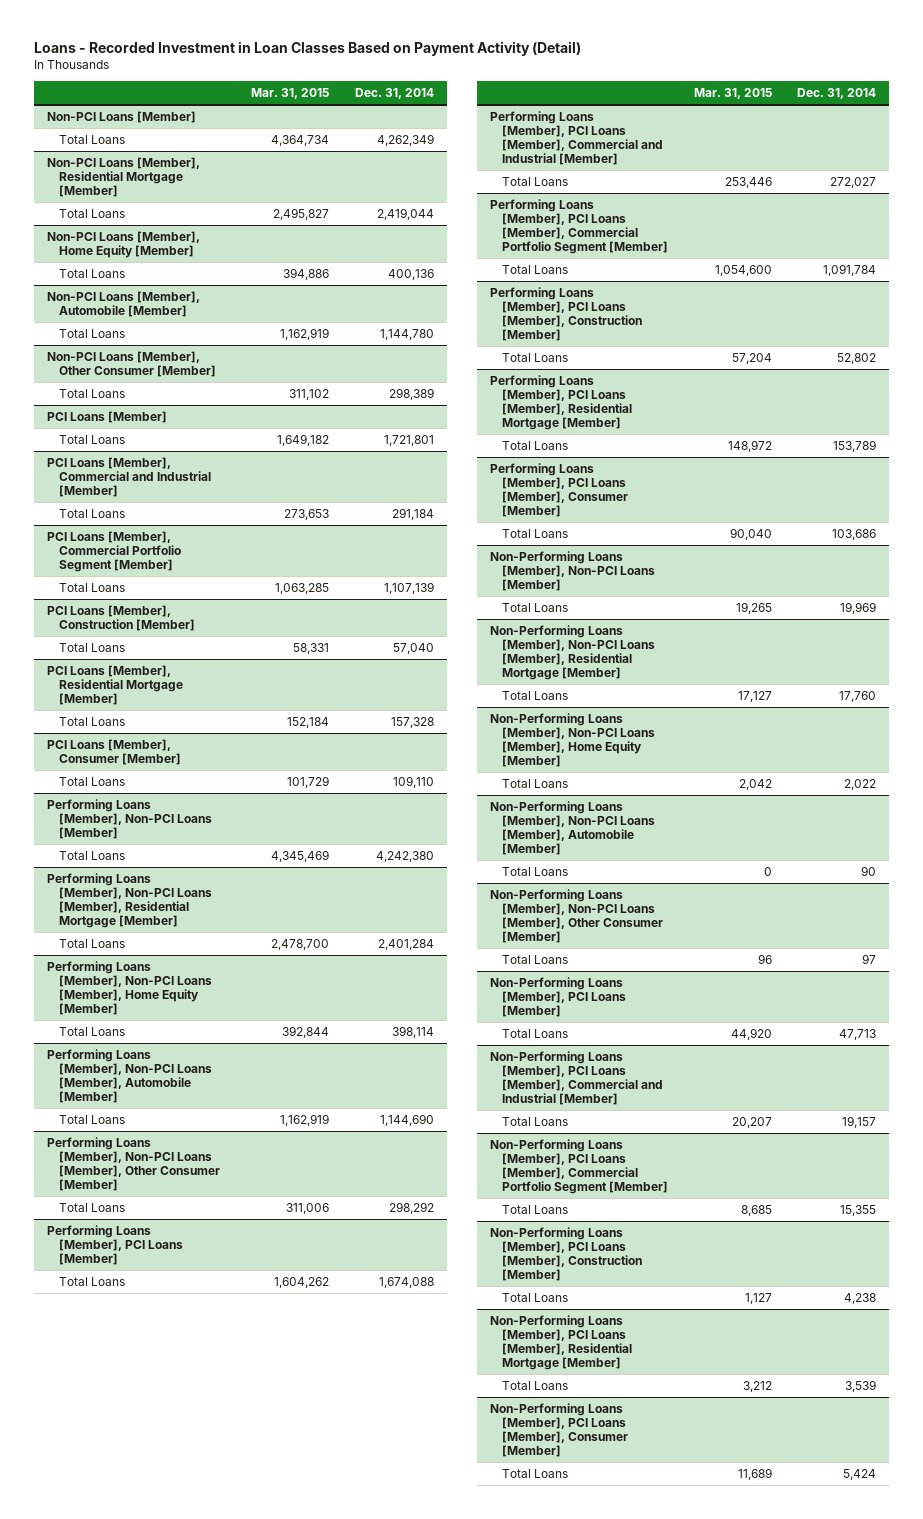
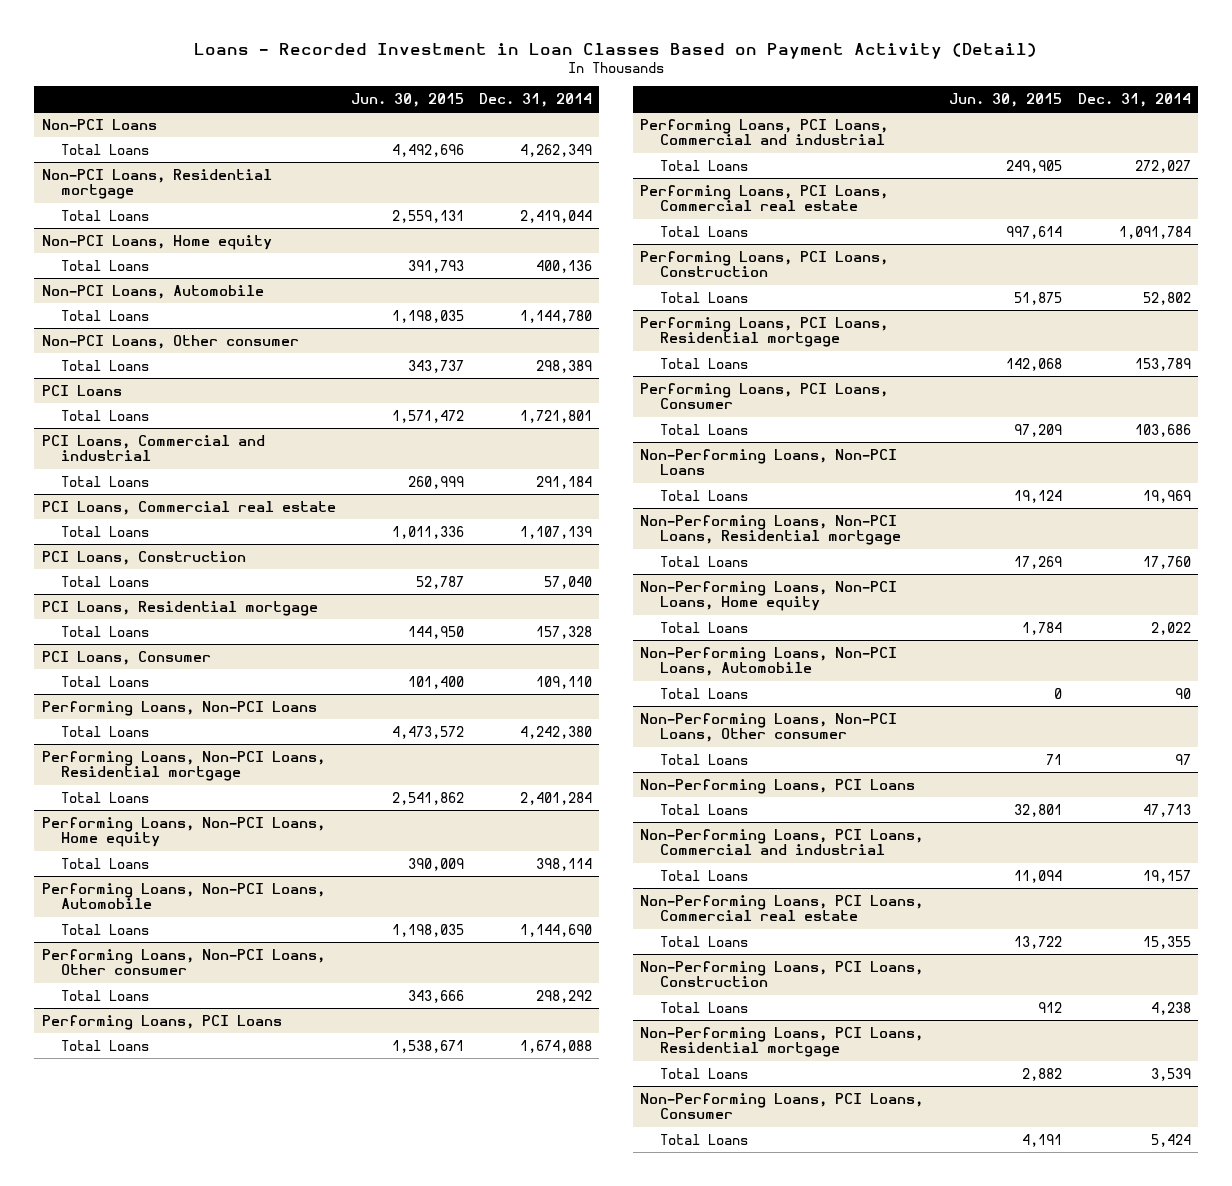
- | Mar. 31, 2015 | Dec. 31, 2014
+ | Jun. 30, 2015 | Dec. 31, 2014
- Non-PCI Loans [Member]
+ Non-PCI Loans
- Non-PCI Loans [Member], Residential Mortgage [Member]
+ Non-PCI Loans, Residential mortgage
- Non-PCI Loans [Member], Home Equity [Member]
+ Non-PCI Loans, Home equity
- Non-PCI Loans [Member], Automobile [Member]
+ Non-PCI Loans, Automobile
- Non-PCI Loans [Member], Other Consumer [Member]
+ Non-PCI Loans, Other consumer
- PCI Loans [Member]
+ PCI Loans
- PCI Loans [Member], Commercial and Industrial [Member]
+ PCI Loans, Commercial and industrial
- PCI Loans [Member], Commercial Portfolio Segment [Member]
+ PCI Loans, Commercial real estate
- PCI Loans [Member], Construction [Member]
+ PCI Loans, Construction
- PCI Loans [Member], Residential Mortgage [Member]
+ PCI Loans, Residential mortgage
- PCI Loans [Member], Consumer [Member]
+ PCI Loans, Consumer
- Performing Loans [Member], Non-PCI Loans [Member]
+ Performing Loans, Non-PCI Loans
- Performing Loans [Member], Non-PCI Loans [Member], Residential Mortgage [Member]
+ Performing Loans, Non-PCI Loans, Residential mortgage
- Performing Loans [Member], Non-PCI Loans [Member], Home Equity [Member]
+ Performing Loans, Non-PCI Loans, Home equity
- Performing Loans [Member], Non-PCI Loans [Member], Automobile [Member]
+ Performing Loans, Non-PCI Loans, Automobile
- Performing Loans [Member], Non-PCI Loans [Member], Other Consumer [Member]
+ Performing Loans, Non-PCI Loans, Other consumer
- Performing Loans [Member], PCI Loans [Member]
+ Performing Loans, PCI Loans
- Performing Loans [Member], PCI Loans [Member], Commercial and Industrial [Member]
+ Performing Loans, PCI Loans, Commercial and industrial
- Performing Loans [Member], PCI Loans [Member], Commercial Portfolio Segment [Member]
+ Performing Loans, PCI Loans, Commercial real estate
- Performing Loans [Member], PCI Loans [Member], Construction [Member]
+ Performing Loans, PCI Loans, Construction
- Performing Loans [Member], PCI Loans [Member], Residential Mortgage [Member]
+ Performing Loans, PCI Loans, Residential mortgage
- Performing Loans [Member], PCI Loans [Member], Consumer [Member]
+ Performing Loans, PCI Loans, Consumer
- Non-Performing Loans [Member], Non-PCI Loans [Member]
+ Non-Performing Loans, Non-PCI Loans
- Non-Performing Loans [Member], Non-PCI Loans [Member], Residential Mortgage [Member]
+ Non-Performing Loans, Non-PCI Loans, Residential mortgage
- Non-Performing Loans [Member], Non-PCI Loans [Member], Home Equity [Member]
+ Non-Performing Loans, Non-PCI Loans, Home equity
- Non-Performing Loans [Member], Non-PCI Loans [Member], Automobile [Member]
+ Non-Performing Loans, Non-PCI Loans, Automobile
- Non-Performing Loans [Member], Non-PCI Loans [Member], Other Consumer [Member]
+ Non-Performing Loans, Non-PCI Loans, Other consumer
- Non-Performing Loans [Member], PCI Loans [Member]
+ Non-Performing Loans, PCI Loans
- Non-Performing Loans [Member], PCI Loans [Member], Commercial and Industrial [Member]
+ Non-Performing Loans, PCI Loans, Commercial and industrial
- Non-Performing Loans [Member], PCI Loans [Member], Commercial Portfolio Segment [Member]
+ Non-Performing Loans, PCI Loans, Commercial real estate
- Non-Performing Loans [Member], PCI Loans [Member], Construction [Member]
+ Non-Performing Loans, PCI Loans, Construction
- Non-Performing Loans [Member], PCI Loans [Member], Residential Mortgage [Member]
+ Non-Performing Loans, PCI Loans, Residential mortgage
- Non-Performing Loans [Member], PCI Loans [Member], Consumer [Member]
+ Non-Performing Loans, PCI Loans, Consumer

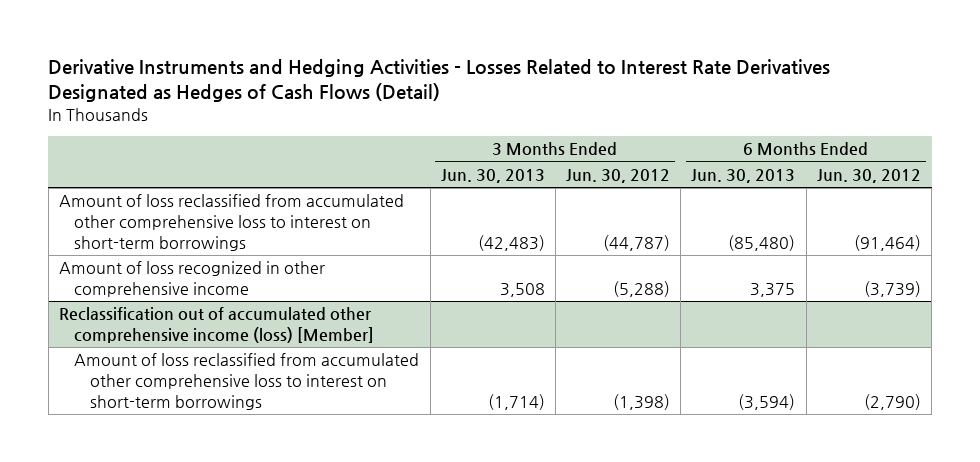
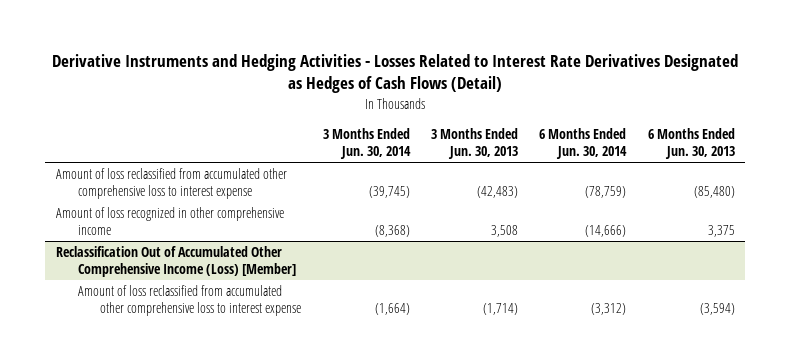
- | 3 Months Ended Jun. 30, 2013 | 3 Months Ended Jun. 30, 2012 | 6 Months Ended Jun. 30, 2013 | 6 Months Ended Jun. 30, 2012
+ | 3 Months Ended Jun. 30, 2014 | 3 Months Ended Jun. 30, 2013 | 6 Months Ended Jun. 30, 2014 | 6 Months Ended Jun. 30, 2013
- Amount of loss reclassified from accumulated other comprehensive loss to interest on short-term borrowings | (42,483) | (44,787) | (85,480) | (91,464)
+ Amount of loss reclassified from accumulated other comprehensive loss to interest expense | (39,745) | (42,483) | (78,759) | (85,480)
- Reclassification out of accumulated other comprehensive income (loss) [Member]
- Amount of loss reclassified from accumulated other comprehensive loss to interest on short-term borrowings | (1,714) | (1,398) | (3,594) | (2,790)
+ Reclassification Out of Accumulated Other Comprehensive Income (Loss) [Member]
+ Amount of loss reclassified from accumulated other comprehensive loss to interest expense | (1,664) | (1,714) | (3,312) | (3,594)

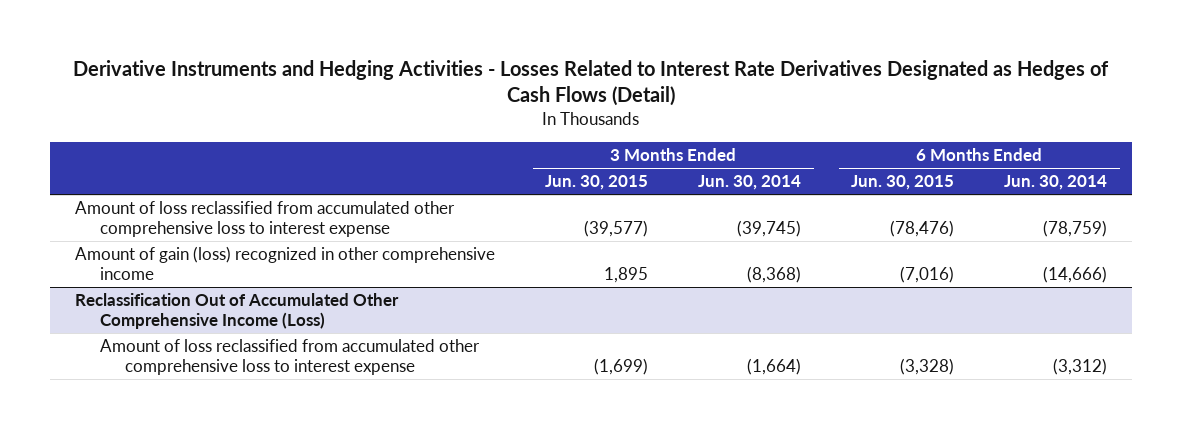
- | 3 Months Ended Jun. 30, 2014 | 3 Months Ended Jun. 30, 2013 | 6 Months Ended Jun. 30, 2014 | 6 Months Ended Jun. 30, 2013
+ | 3 Months Ended Jun. 30, 2015 | 3 Months Ended Jun. 30, 2014 | 6 Months Ended Jun. 30, 2015 | 6 Months Ended Jun. 30, 2014
- Amount of loss recognized in other comprehensive income | (8,368) | 3,508 | (14,666) | 3,375
- Reclassification Out of Accumulated Other Comprehensive Income (Loss) [Member]
+ Amount of gain (loss) recognized in other comprehensive income | 1,895 | (8,368) | (7,016) | (14,666)
+ Reclassification Out of Accumulated Other Comprehensive Income (Loss)

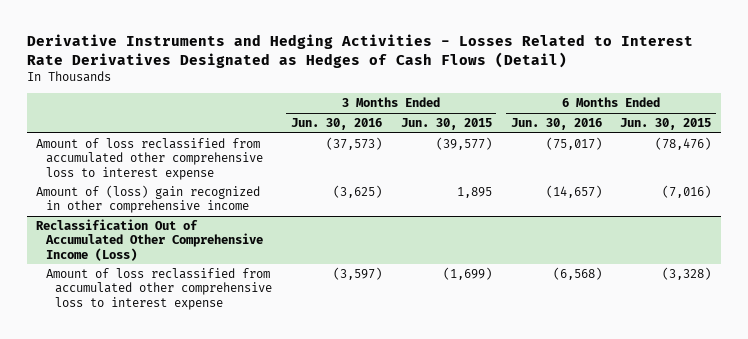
- | 3 Months Ended Jun. 30, 2015 | 3 Months Ended Jun. 30, 2014 | 6 Months Ended Jun. 30, 2015 | 6 Months Ended Jun. 30, 2014
+ | 3 Months Ended Jun. 30, 2016 | 3 Months Ended Jun. 30, 2015 | 6 Months Ended Jun. 30, 2016 | 6 Months Ended Jun. 30, 2015
- Amount of gain (loss) recognized in other comprehensive income | 1,895 | (8,368) | (7,016) | (14,666)
+ Amount of (loss) gain recognized in other comprehensive income | (3,625) | 1,895 | (14,657) | (7,016)

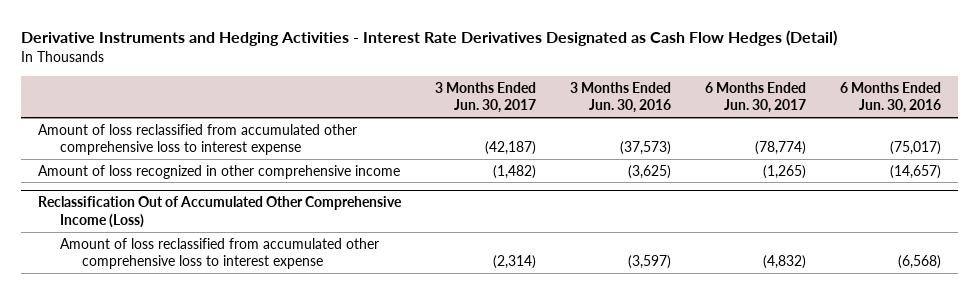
- Derivative Instruments and Hedging Activities - Losses Related to Interest Rate Derivatives Designated as Hedges of Cash Flows (Detail)
+ Derivative Instruments and Hedging Activities - Interest Rate Derivatives Designated as Cash Flow Hedges (Detail)
- | 3 Months Ended Jun. 30, 2016 | 3 Months Ended Jun. 30, 2015 | 6 Months Ended Jun. 30, 2016 | 6 Months Ended Jun. 30, 2015
+ | 3 Months Ended Jun. 30, 2017 | 3 Months Ended Jun. 30, 2016 | 6 Months Ended Jun. 30, 2017 | 6 Months Ended Jun. 30, 2016
- Amount of (loss) gain recognized in other comprehensive income | (3,625) | 1,895 | (14,657) | (7,016)
+ Amount of loss recognized in other comprehensive income | (1,482) | (3,625) | (1,265) | (14,657)

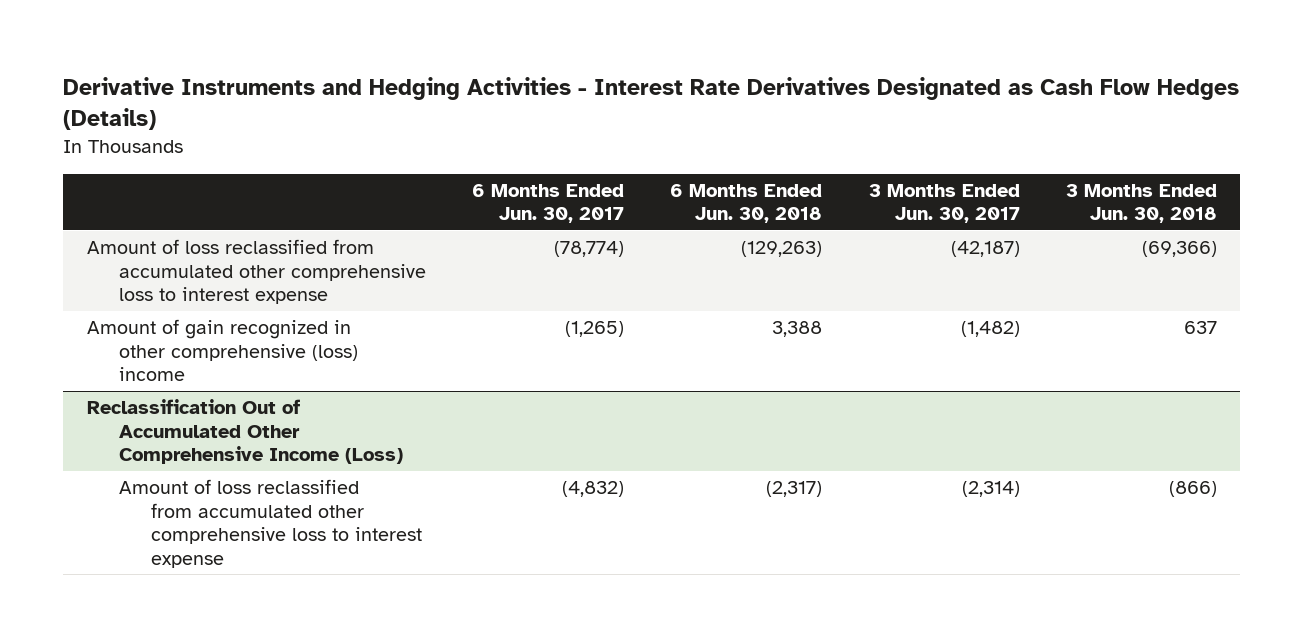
- Derivative Instruments and Hedging Activities - Interest Rate Derivatives Designated as Cash Flow Hedges (Detail)
+ Derivative Instruments and Hedging Activities - Interest Rate Derivatives Designated as Cash Flow Hedges (Details)
- | 3 Months Ended Jun. 30, 2017 | 3 Months Ended Jun. 30, 2016 | 6 Months Ended Jun. 30, 2017 | 6 Months Ended Jun. 30, 2016
+ | 6 Months Ended Jun. 30, 2017 | 6 Months Ended Jun. 30, 2018 | 3 Months Ended Jun. 30, 2017 | 3 Months Ended Jun. 30, 2018
- Amount of loss recognized in other comprehensive income | (1,482) | (3,625) | (1,265) | (14,657)
+ Amount of gain recognized in other comprehensive (loss) income | (1,265) | 3,388 | (1,482) | 637

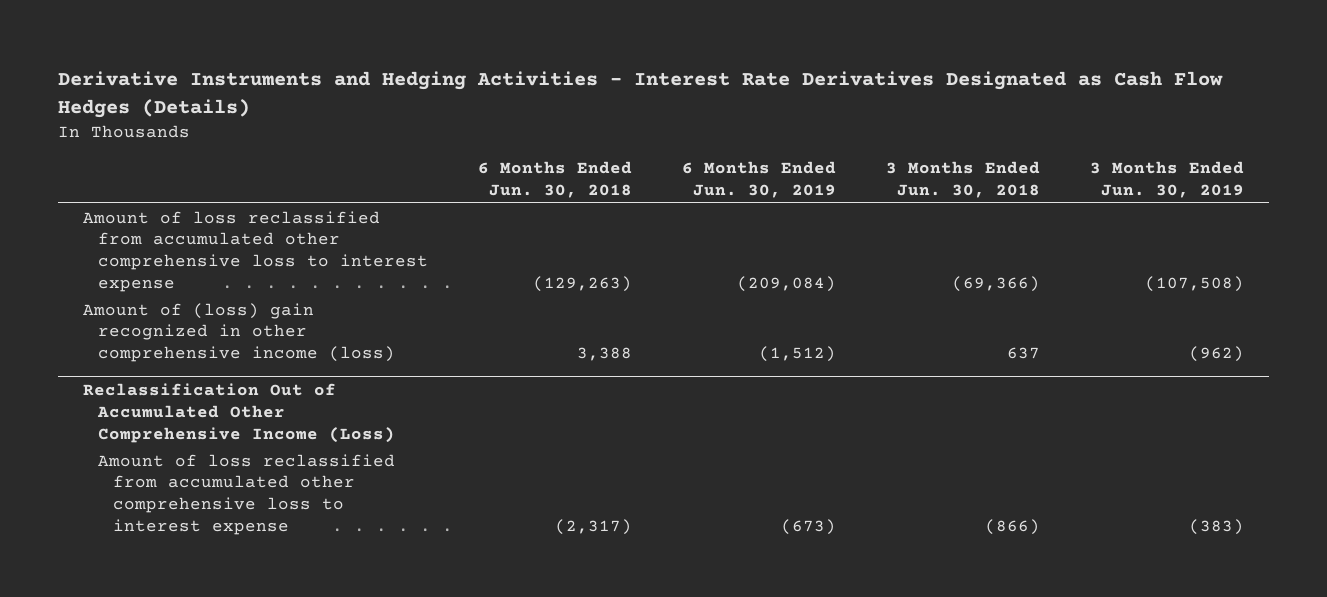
- | 6 Months Ended Jun. 30, 2017 | 6 Months Ended Jun. 30, 2018 | 3 Months Ended Jun. 30, 2017 | 3 Months Ended Jun. 30, 2018
+ | 6 Months Ended Jun. 30, 2018 | 6 Months Ended Jun. 30, 2019 | 3 Months Ended Jun. 30, 2018 | 3 Months Ended Jun. 30, 2019
- Amount of gain recognized in other comprehensive (loss) income | (1,265) | 3,388 | (1,482) | 637
+ Amount of (loss) gain recognized in other comprehensive income (loss) | 3,388 | (1,512) | 637 | (962)

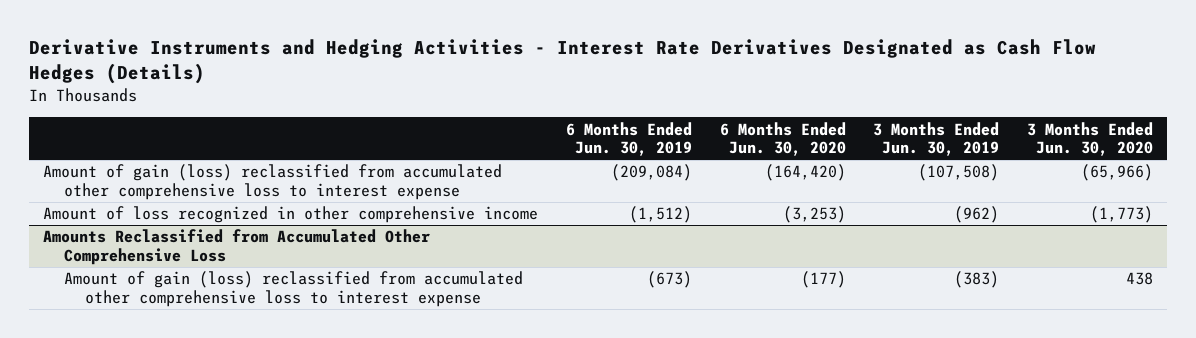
- | 6 Months Ended Jun. 30, 2018 | 6 Months Ended Jun. 30, 2019 | 3 Months Ended Jun. 30, 2018 | 3 Months Ended Jun. 30, 2019
+ | 6 Months Ended Jun. 30, 2019 | 6 Months Ended Jun. 30, 2020 | 3 Months Ended Jun. 30, 2019 | 3 Months Ended Jun. 30, 2020
- Amount of loss reclassified from accumulated other comprehensive loss to interest expense | (129,263) | (209,084) | (69,366) | (107,508)
- Amount of (loss) gain recognized in other comprehensive income (loss) | 3,388 | (1,512) | 637 | (962)
- Reclassification Out of Accumulated Other Comprehensive Income (Loss)
- Amount of loss reclassified from accumulated other comprehensive loss to interest expense | (2,317) | (673) | (866) | (383)
+ Amount of gain (loss) reclassified from accumulated other comprehensive loss to interest expense | (209,084) | (164,420) | (107,508) | (65,966)
+ Amount of loss recognized in other comprehensive income | (1,512) | (3,253) | (962) | (1,773)
+ Amounts Reclassified from Accumulated Other Comprehensive Loss
+ Amount of gain (loss) reclassified from accumulated other comprehensive loss to interest expense | (673) | (177) | (383) | 438

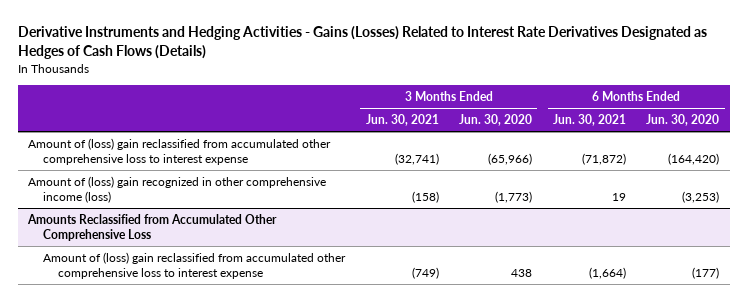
- Derivative Instruments and Hedging Activities - Interest Rate Derivatives Designated as Cash Flow Hedges (Details)
+ Derivative Instruments and Hedging Activities - Gains (Losses) Related to Interest Rate Derivatives Designated as Hedges of Cash Flows (Details)
- | 6 Months Ended Jun. 30, 2019 | 6 Months Ended Jun. 30, 2020 | 3 Months Ended Jun. 30, 2019 | 3 Months Ended Jun. 30, 2020
+ | 3 Months Ended Jun. 30, 2021 | 3 Months Ended Jun. 30, 2020 | 6 Months Ended Jun. 30, 2021 | 6 Months Ended Jun. 30, 2020
- Amount of gain (loss) reclassified from accumulated other comprehensive loss to interest expense | (209,084) | (164,420) | (107,508) | (65,966)
- Amount of loss recognized in other comprehensive income | (1,512) | (3,253) | (962) | (1,773)
+ Amount of (loss) gain reclassified from accumulated other comprehensive loss to interest expense | (32,741) | (65,966) | (71,872) | (164,420)
+ Amount of (loss) gain recognized in other comprehensive income (loss) | (158) | (1,773) | 19 | (3,253)
@ Amounts Reclassified from Accumulated Other Comprehensive Loss
- Amount of gain (loss) reclassified from accumulated other comprehensive loss to interest expense | (673) | (177) | (383) | 438
+ Amount of (loss) gain reclassified from accumulated other comprehensive loss to interest expense | (749) | 438 | (1,664) | (177)

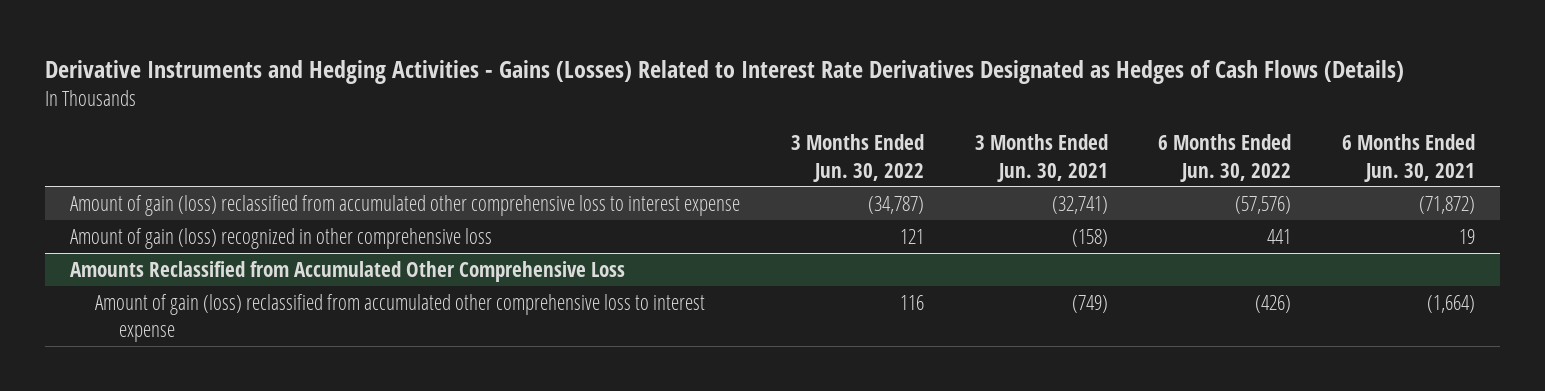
- | 3 Months Ended Jun. 30, 2021 | 3 Months Ended Jun. 30, 2020 | 6 Months Ended Jun. 30, 2021 | 6 Months Ended Jun. 30, 2020
+ | 3 Months Ended Jun. 30, 2022 | 3 Months Ended Jun. 30, 2021 | 6 Months Ended Jun. 30, 2022 | 6 Months Ended Jun. 30, 2021
- Amount of (loss) gain reclassified from accumulated other comprehensive loss to interest expense | (32,741) | (65,966) | (71,872) | (164,420)
- Amount of (loss) gain recognized in other comprehensive income (loss) | (158) | (1,773) | 19 | (3,253)
+ Amount of gain (loss) reclassified from accumulated other comprehensive loss to interest expense | (34,787) | (32,741) | (57,576) | (71,872)
+ Amount of gain (loss) recognized in other comprehensive loss | 121 | (158) | 441 | 19
@ Amounts Reclassified from Accumulated Other Comprehensive Loss
- Amount of (loss) gain reclassified from accumulated other comprehensive loss to interest expense | (749) | 438 | (1,664) | (177)
+ Amount of gain (loss) reclassified from accumulated other comprehensive loss to interest expense | 116 | (749) | (426) | (1,664)

